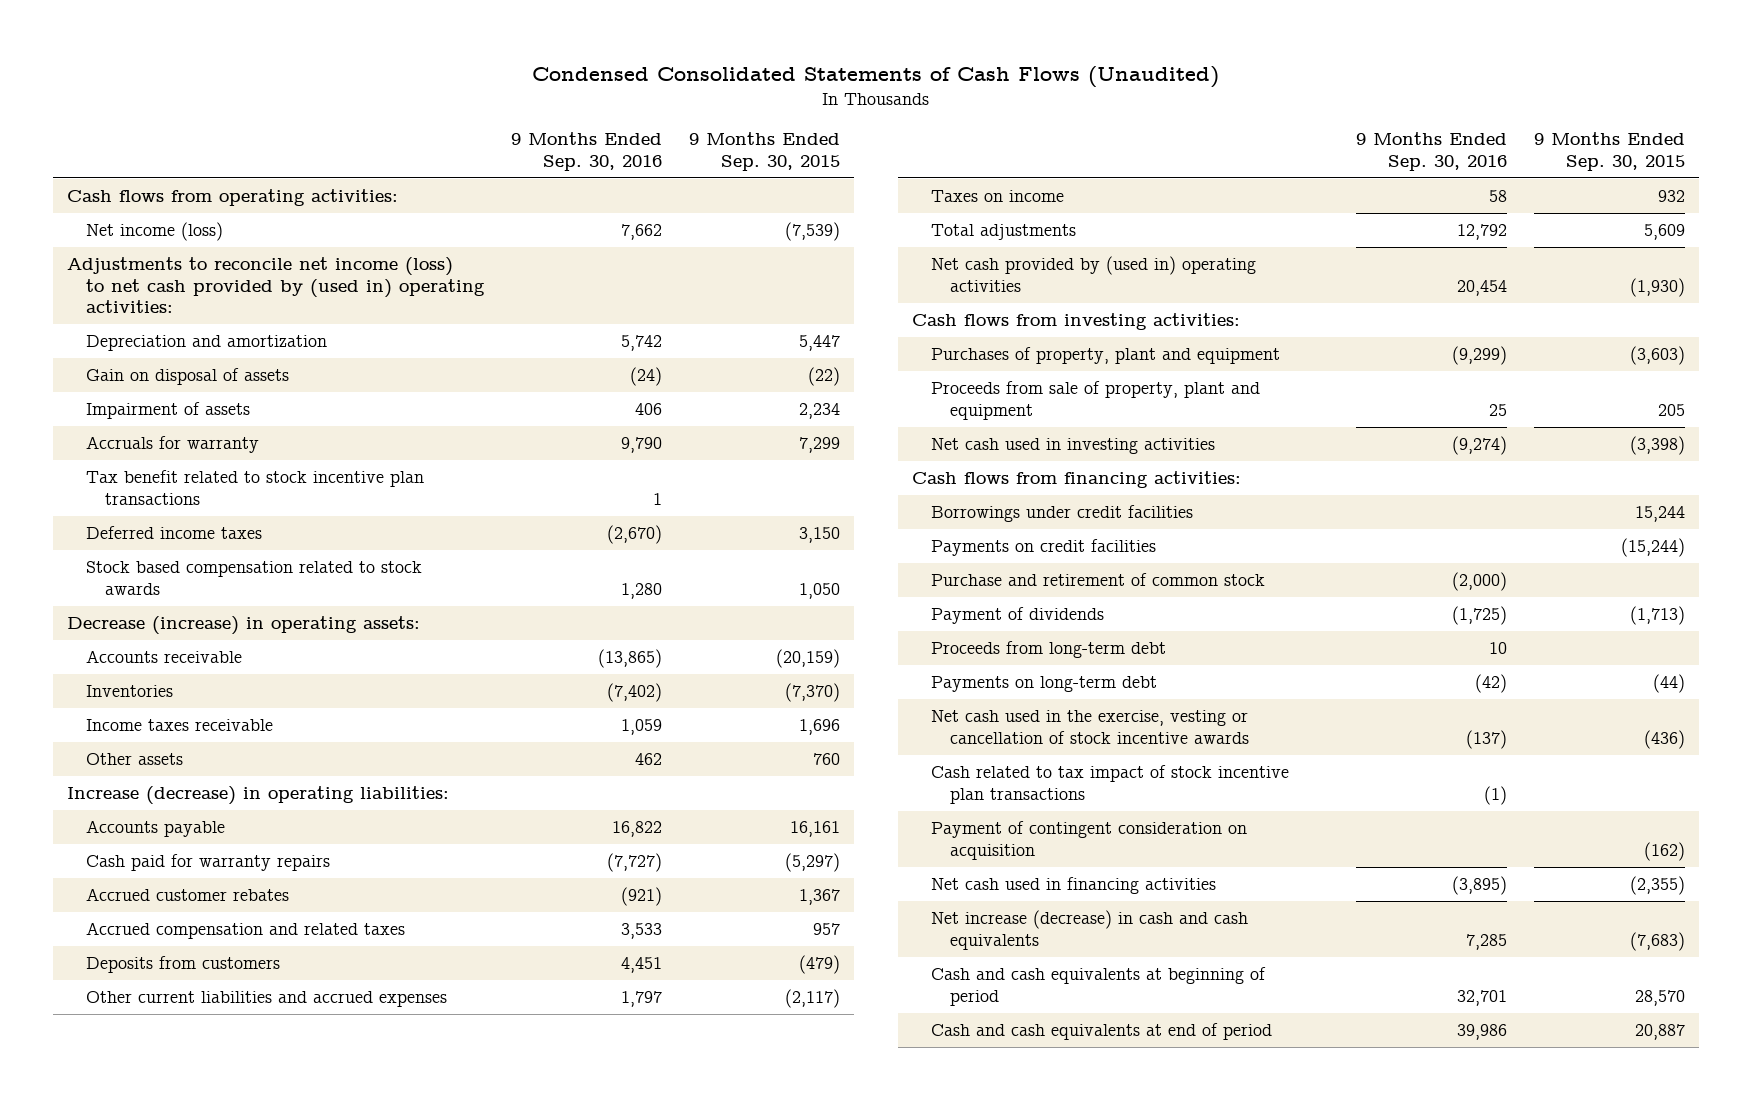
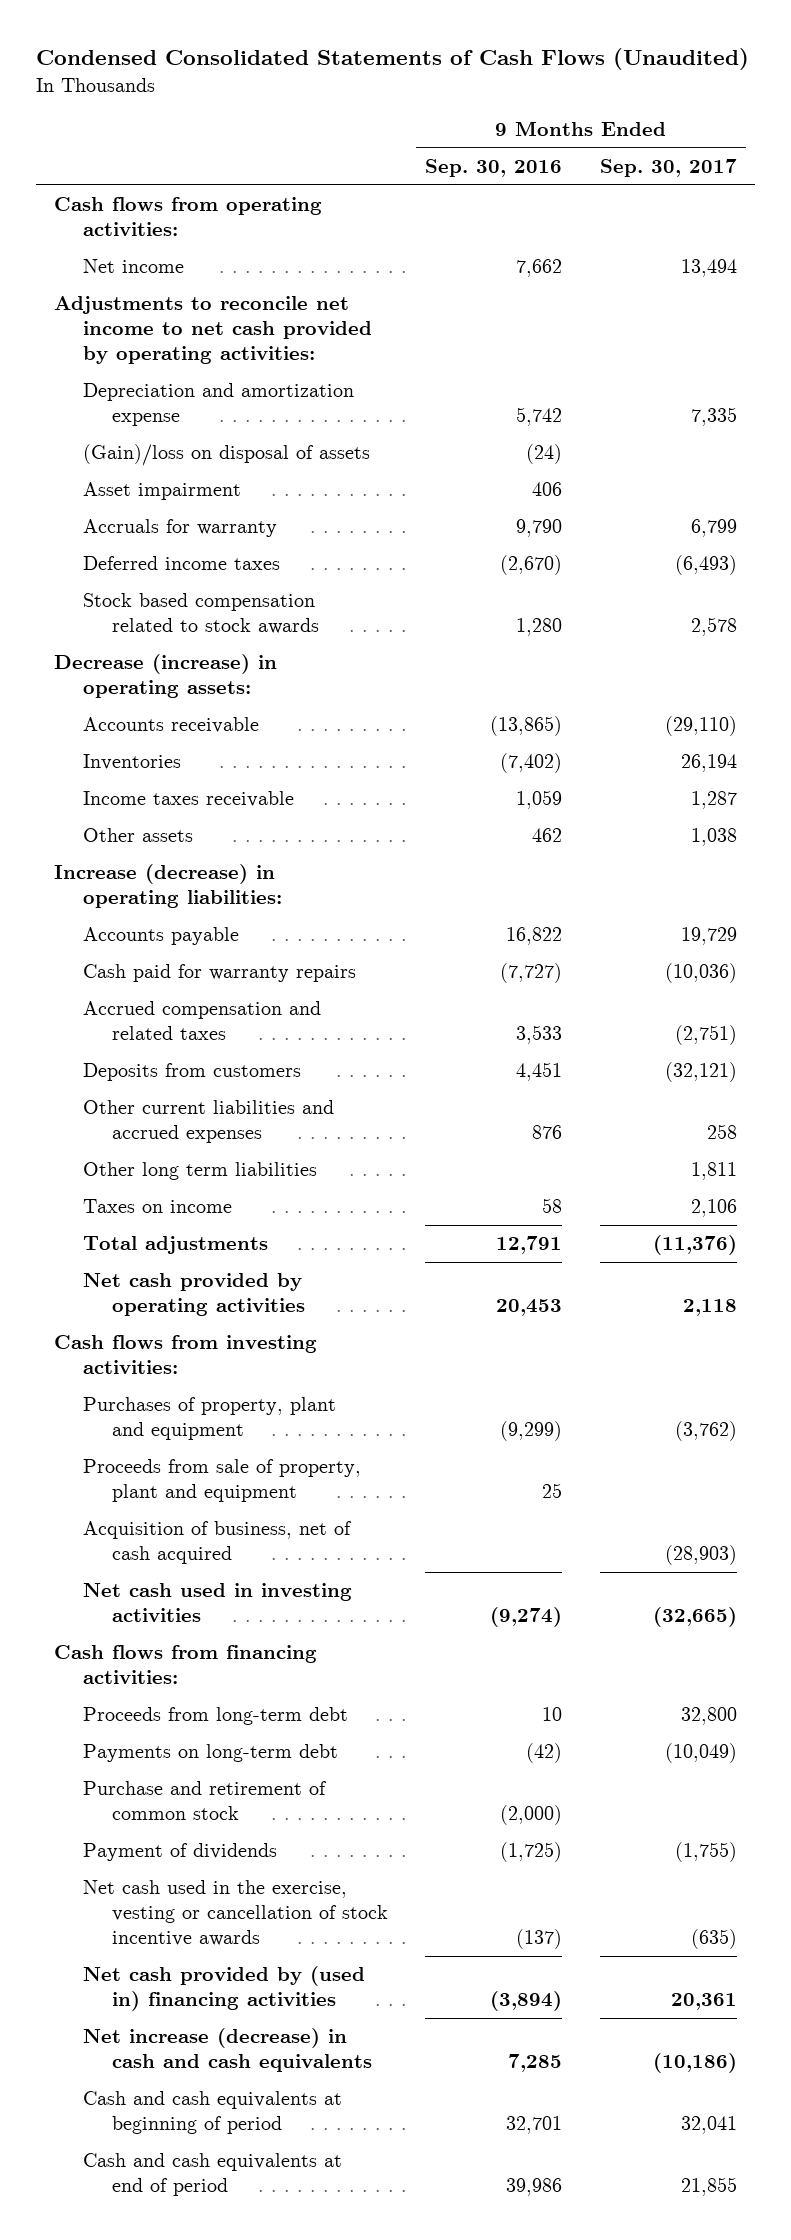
- | 9 Months Ended Sep. 30, 2016 | 9 Months Ended Sep. 30, 2015
+ | 9 Months Ended Sep. 30, 2016 | 9 Months Ended Sep. 30, 2017
- Net income (loss) | 7,662 | (7,539)
- Adjustments to reconcile net income (loss) to net cash provided by (used in) operating activities:
- Depreciation and amortization | 5,742 | 5,447
- Gain on disposal of assets | (24) | (22)
- Impairment of assets | 406 | 2,234
+ Net income | 7,662 | 13,494
+ Adjustments to reconcile net income to net cash provided by operating activities:
+ Depreciation and amortization expense | 5,742 | 7,335
+ (Gain)/loss on disposal of assets | (24) |
+ Asset impairment | 406 |
- Tax benefit related to stock incentive plan transactions | 1 |
- Accrued customer rebates | (921) | 1,367
- Other current liabilities and accrued expenses | 1,797 | (2,117)
+ Other current liabilities and accrued expenses | 876 | 258
+ Other long term liabilities | | 1,811
- Total adjustments | 12,792 | 5,609
- Net cash provided by (used in) operating activities | 20,454 | (1,930)
+ Total adjustments | 12,791 | (11,376)
+ Net cash provided by operating activities | 20,453 | 2,118
+ Acquisition of business, net of cash acquired | | (28,903)
- Borrowings under credit facilities | | 15,244
- Payments on credit facilities | | (15,244)
moved down: Purchase and retirement of common stock | (2,000) |
moved down: Payment of dividends | (1,725) | (1,755)
- Cash related to tax impact of stock incentive plan transactions | (1) |
- Payment of contingent consideration on acquisition | | (162)
- Net cash used in financing activities | (3,895) | (2,355)
+ Net cash provided by (used in) financing activities | (3,894) | 20,361

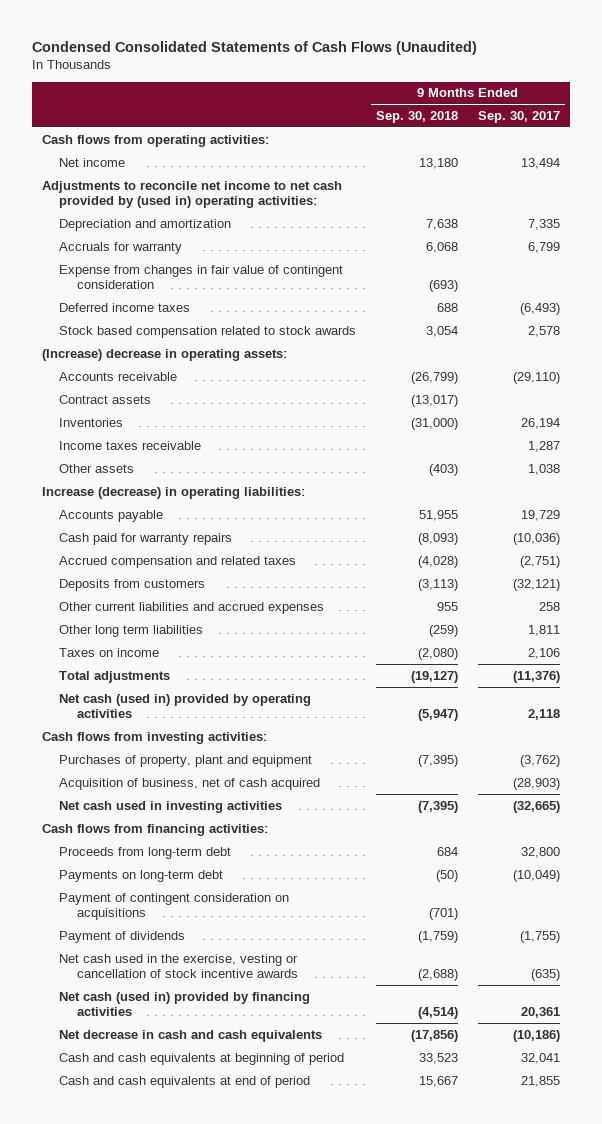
- | 9 Months Ended Sep. 30, 2016 | 9 Months Ended Sep. 30, 2017
+ | 9 Months Ended Sep. 30, 2018 | 9 Months Ended Sep. 30, 2017
- Adjustments to reconcile net income to net cash provided by operating activities:
- Depreciation and amortization expense | 5,742 | 7,335
- (Gain)/loss on disposal of assets | (24) |
- Asset impairment | 406 |
+ Adjustments to reconcile net income to net cash provided by (used in) operating activities:
+ Depreciation and amortization | 7,638 | 7,335
+ Expense from changes in fair value of contingent consideration | (693) |
- Decrease (increase) in operating assets:
+ (Increase) decrease in operating assets:
+ Contract assets | (13,017) |
- Net cash provided by operating activities | 20,453 | 2,118
+ Net cash (used in) provided by operating activities | (5,947) | 2,118
- Proceeds from sale of property, plant and equipment | 25 |
- Purchase and retirement of common stock | (2,000) |
+ Payment of contingent consideration on acquisitions | (701) |
- Net cash provided by (used in) financing activities | (3,894) | 20,361
- Net increase (decrease) in cash and cash equivalents | 7,285 | (10,186)
+ Net cash (used in) provided by financing activities | (4,514) | 20,361
+ Net decrease in cash and cash equivalents | (17,856) | (10,186)

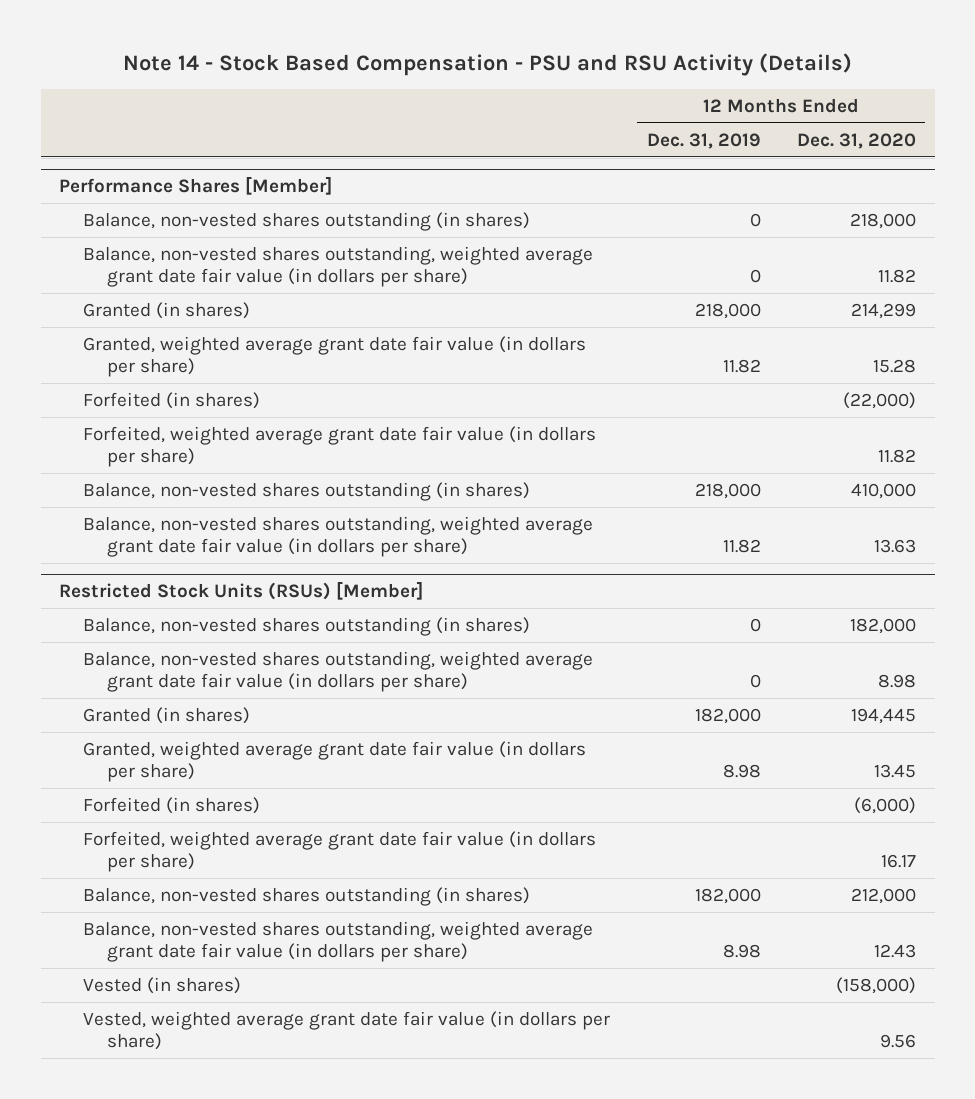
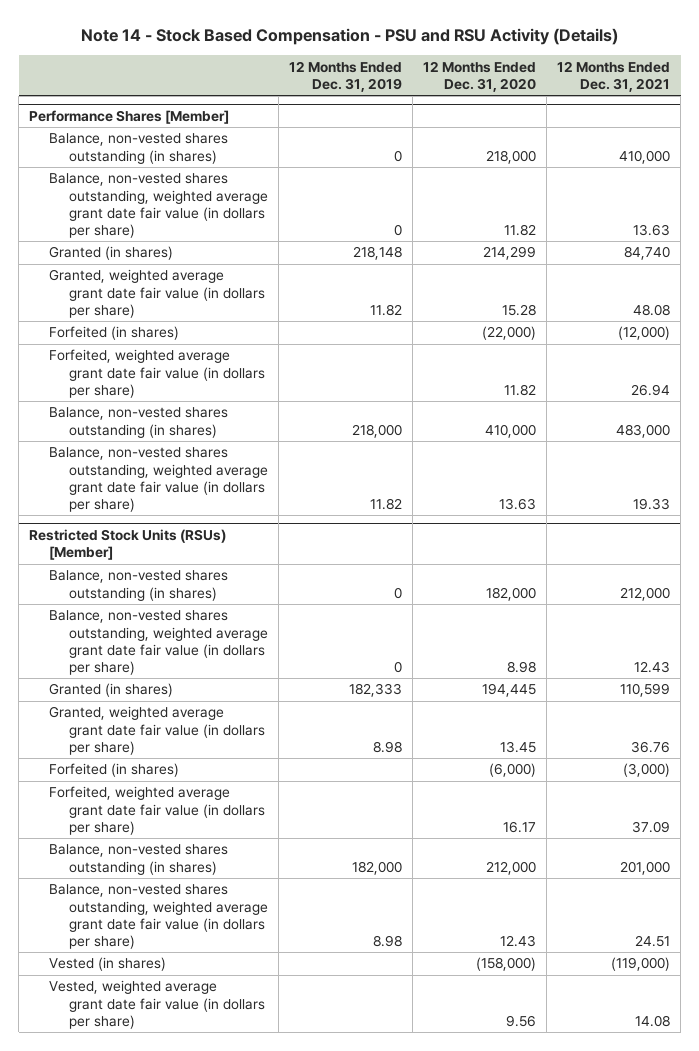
- | 12 Months Ended Dec. 31, 2019 | 12 Months Ended Dec. 31, 2020
+ | 12 Months Ended Dec. 31, 2019 | 12 Months Ended Dec. 31, 2020 | 12 Months Ended Dec. 31, 2021
@ Performance Shares [Member]
- Granted (in shares) | 218,000 | 214,299
+ Granted (in shares) | 218,148 | 214,299 | 84,740
@ Restricted Stock Units (RSUs) [Member]
- Granted (in shares) | 182,000 | 194,445
+ Granted (in shares) | 182,333 | 194,445 | 110,599

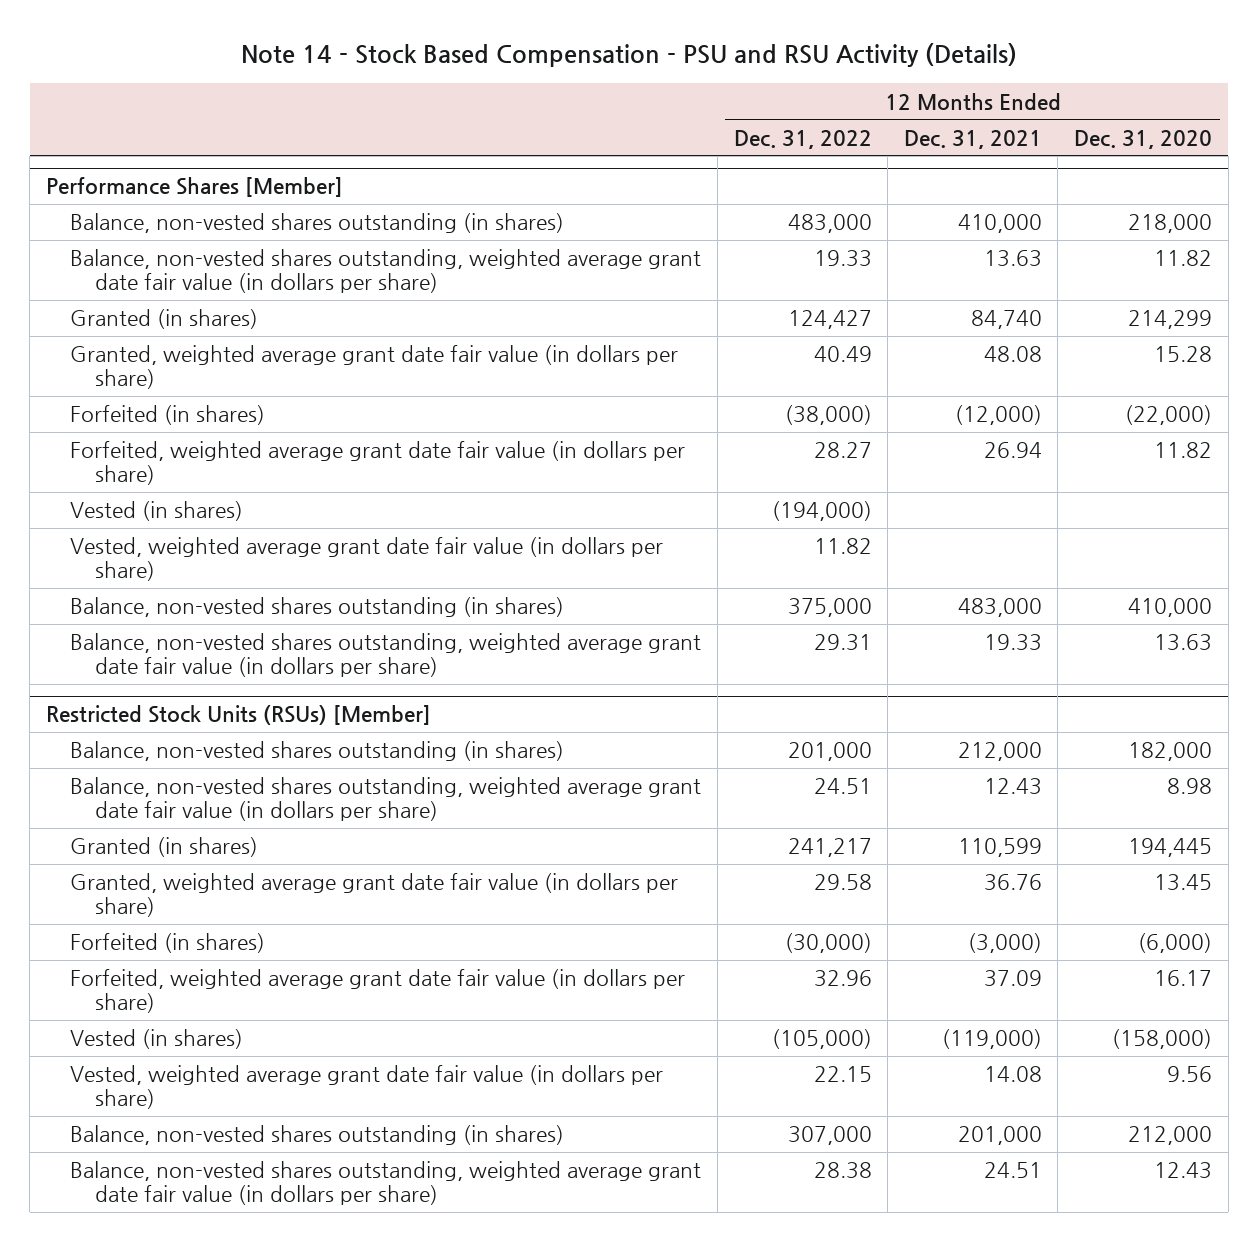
- | 12 Months Ended Dec. 31, 2019 | 12 Months Ended Dec. 31, 2020 | 12 Months Ended Dec. 31, 2021
+ | 12 Months Ended Dec. 31, 2022 | 12 Months Ended Dec. 31, 2021 | 12 Months Ended Dec. 31, 2020
@ Performance Shares [Member]
+ Vested (in shares) | (194,000) | |
+ Vested, weighted average grant date fair value (in dollars per share) | 11.82 | |
@ Restricted Stock Units (RSUs) [Member]
moved down: Balance, non-vested shares outstanding (in shares) | 307,000 | 201,000 | 212,000
moved down: Balance, non-vested shares outstanding, weighted average grant date fair value (in dollars per share) | 28.38 | 24.51 | 12.43

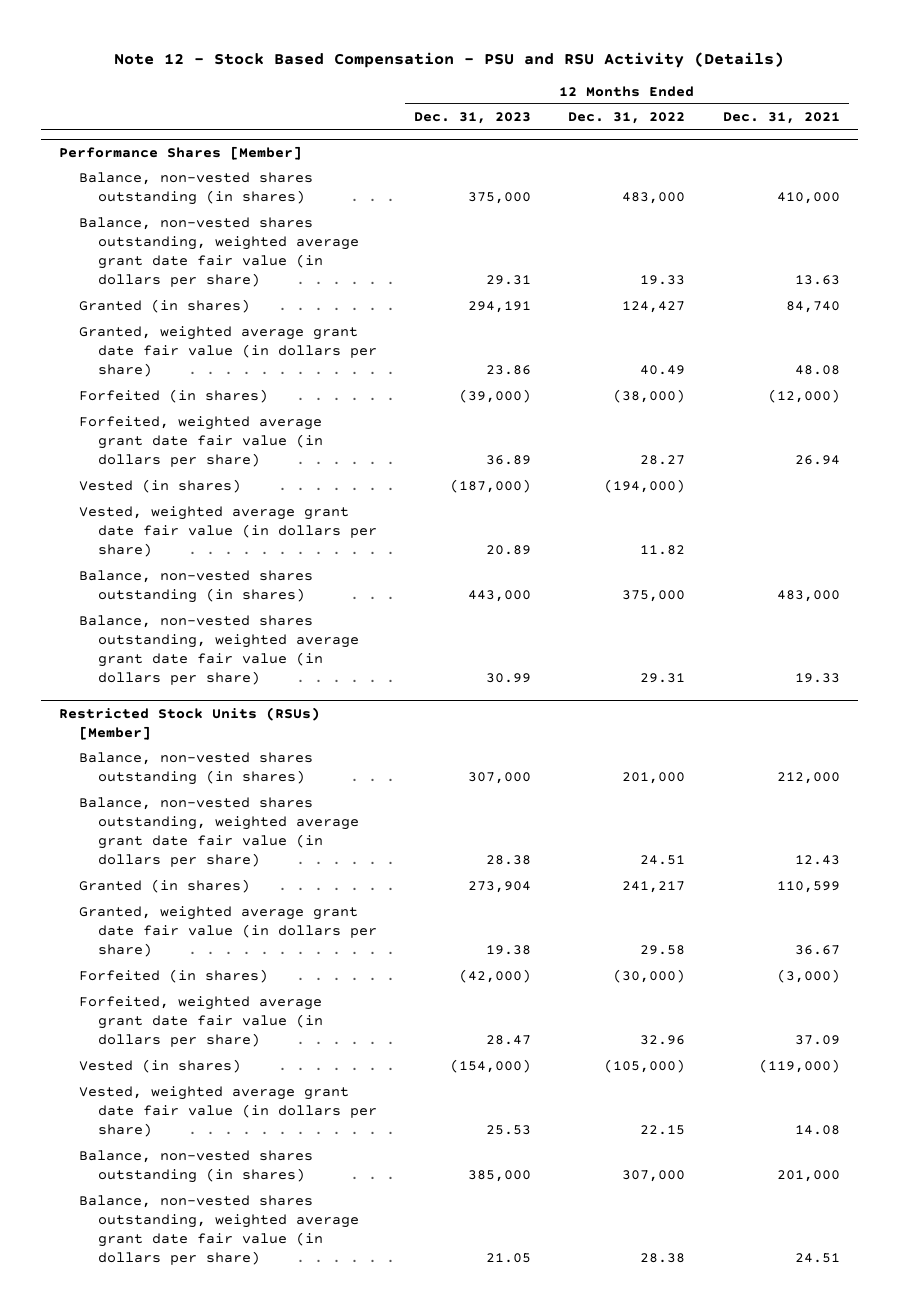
- Note 14 - Stock Based Compensation - PSU and RSU Activity (Details)
+ Note 12 - Stock Based Compensation - PSU and RSU Activity (Details)
- | 12 Months Ended Dec. 31, 2022 | 12 Months Ended Dec. 31, 2021 | 12 Months Ended Dec. 31, 2020
+ | 12 Months Ended Dec. 31, 2023 | 12 Months Ended Dec. 31, 2022 | 12 Months Ended Dec. 31, 2021
@ Restricted Stock Units (RSUs) [Member]
- Granted, weighted average grant date fair value (in dollars per share) | 29.58 | 36.76 | 13.45
+ Granted, weighted average grant date fair value (in dollars per share) | 19.38 | 29.58 | 36.67

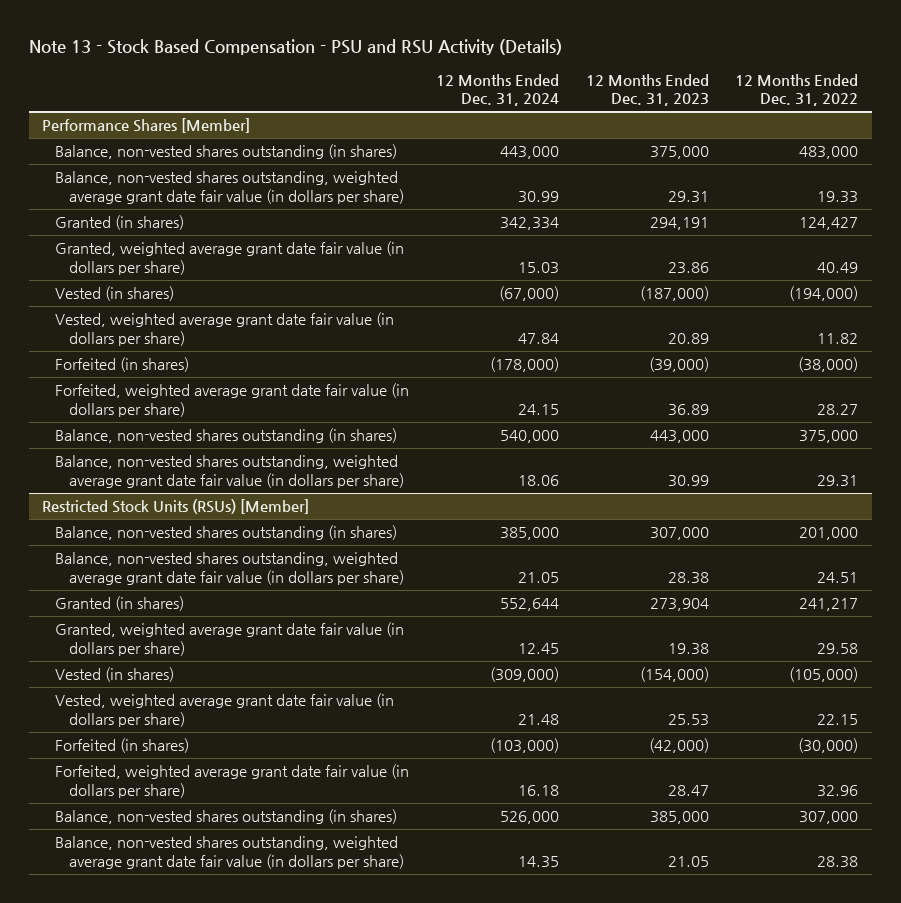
- Note 12 - Stock Based Compensation - PSU and RSU Activity (Details)
+ Note 13 - Stock Based Compensation - PSU and RSU Activity (Details)
- | 12 Months Ended Dec. 31, 2023 | 12 Months Ended Dec. 31, 2022 | 12 Months Ended Dec. 31, 2021
+ | 12 Months Ended Dec. 31, 2024 | 12 Months Ended Dec. 31, 2023 | 12 Months Ended Dec. 31, 2022
@ Performance Shares [Member]
moved down: Forfeited (in shares) | (178,000) | (39,000) | (38,000)
moved down: Forfeited, weighted average grant date fair value (in dollars per share) | 24.15 | 36.89 | 28.27
@ Restricted Stock Units (RSUs) [Member]
moved down: Forfeited (in shares) | (103,000) | (42,000) | (30,000)
moved down: Forfeited, weighted average grant date fair value (in dollars per share) | 16.18 | 28.47 | 32.96

